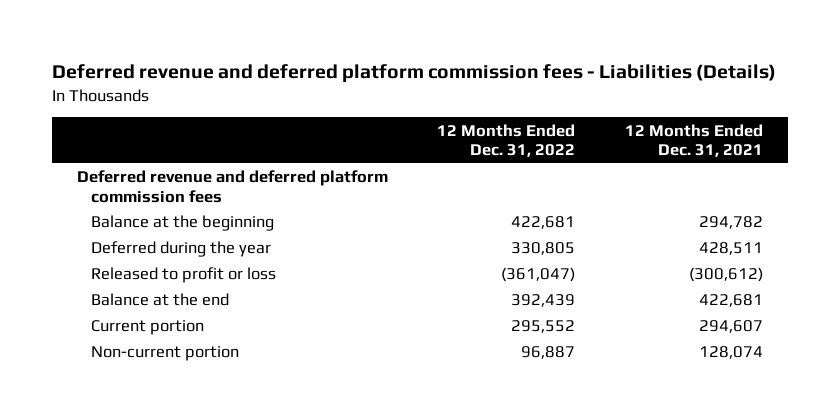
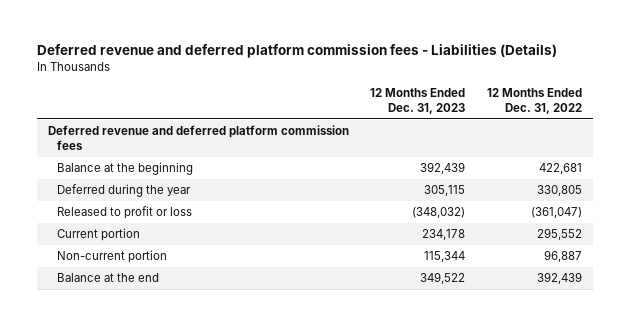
- | 12 Months Ended Dec. 31, 2022 | 12 Months Ended Dec. 31, 2021
+ | 12 Months Ended Dec. 31, 2023 | 12 Months Ended Dec. 31, 2022
moved down: Balance at the end | 349,522 | 392,439

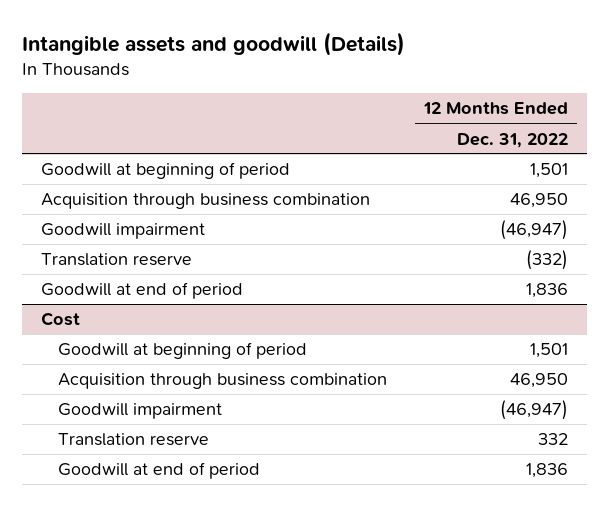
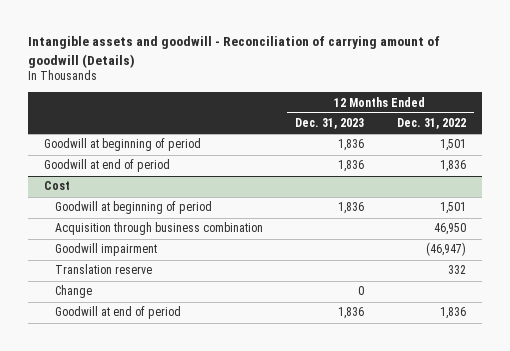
- Intangible assets and goodwill (Details)
+ Intangible assets and goodwill - Reconciliation of carrying amount of goodwill (Details)
- | 12 Months Ended Dec. 31, 2022
+ | 12 Months Ended Dec. 31, 2023 | 12 Months Ended Dec. 31, 2022
- Acquisition through business combination | 46,950
- Goodwill impairment | (46,947)
- Translation reserve | (332)
@ Cost
+ Change | 0 |

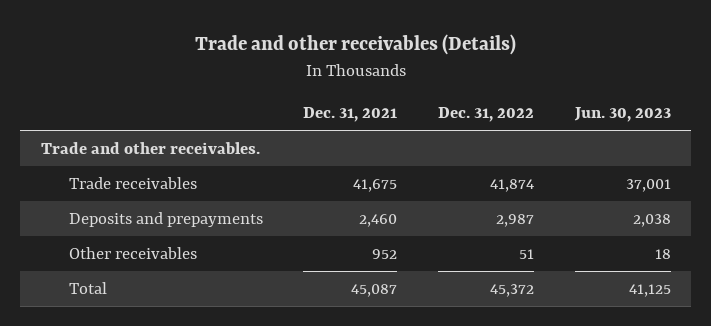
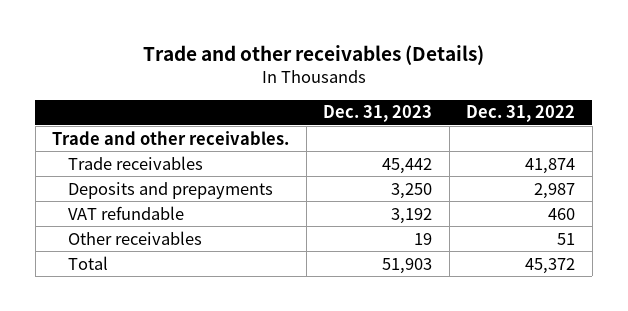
- | Dec. 31, 2021 | Dec. 31, 2022 | Jun. 30, 2023
+ | Dec. 31, 2023 | Dec. 31, 2022
+ VAT refundable | 3,192 | 460

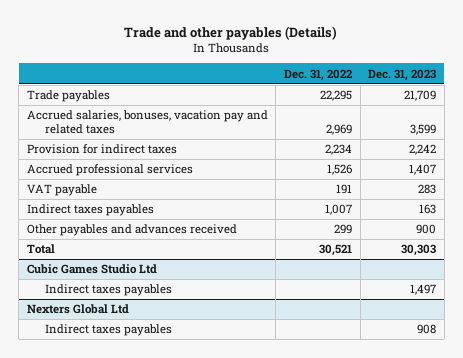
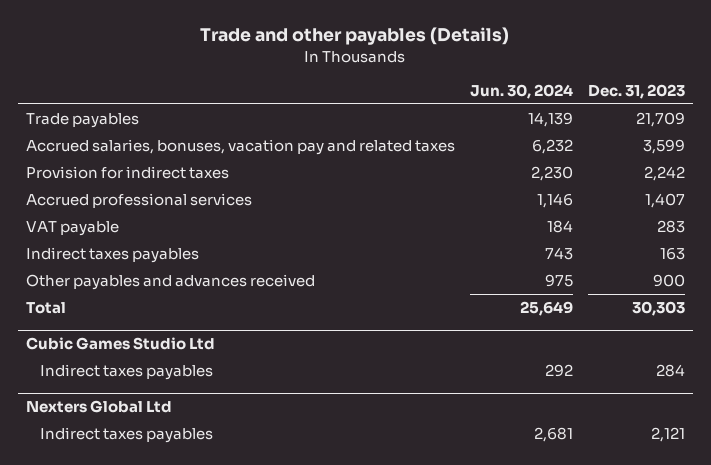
- | Dec. 31, 2022 | Dec. 31, 2023
+ | Jun. 30, 2024 | Dec. 31, 2023
@ Cubic Games Studio Ltd
- Indirect taxes payables | | 1,497
+ Indirect taxes payables | 292 | 284
@ Nexters Global Ltd
- Indirect taxes payables | | 908
+ Indirect taxes payables | 2,681 | 2,121

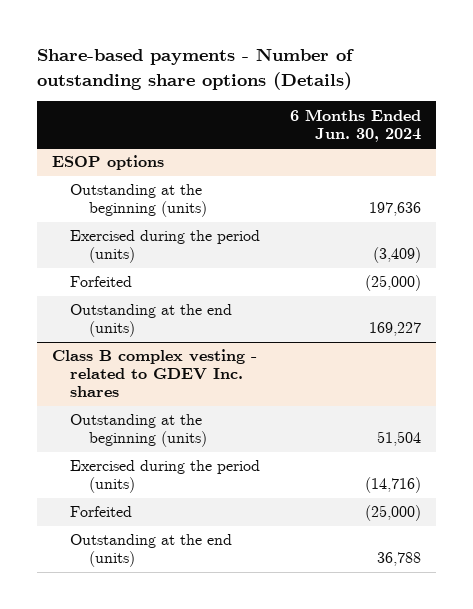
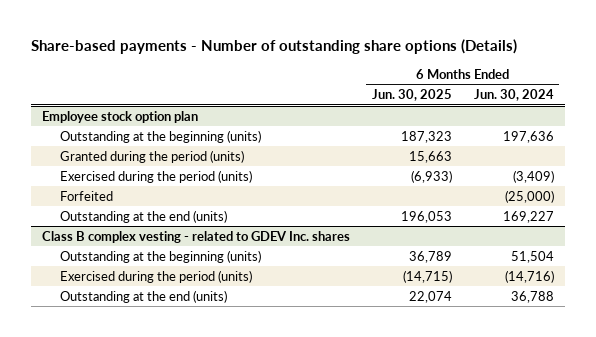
- | 6 Months Ended Jun. 30, 2024
+ | 6 Months Ended Jun. 30, 2025 | 6 Months Ended Jun. 30, 2024
- ESOP options
+ Employee stock option plan
+ Granted during the period (units) | 15,663 |
@ Class B complex vesting - related to GDEV Inc. shares
- Forfeited | (25,000)

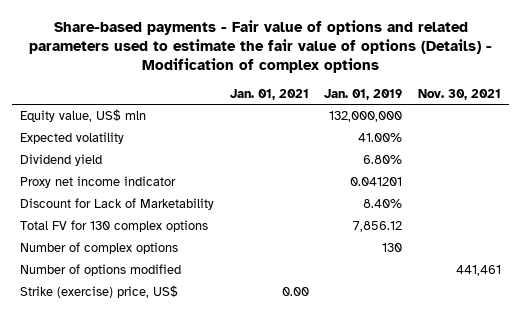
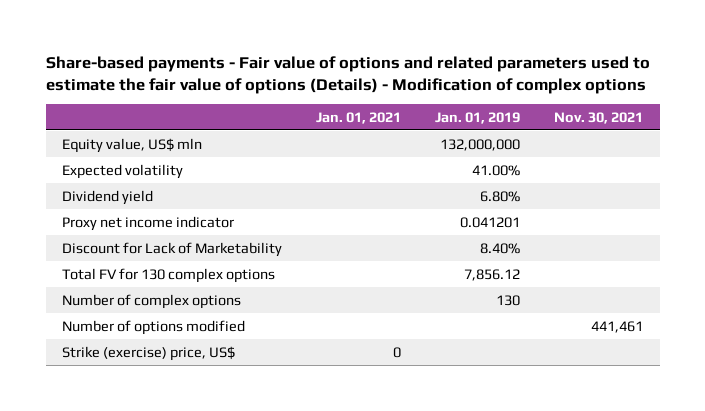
- Strike (exercise) price, US$ | 0.00 | |
+ Strike (exercise) price, US$ | 0 | |

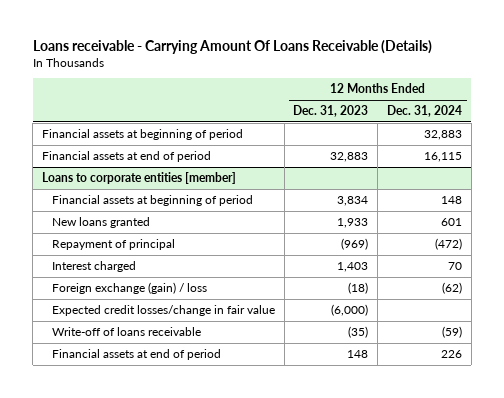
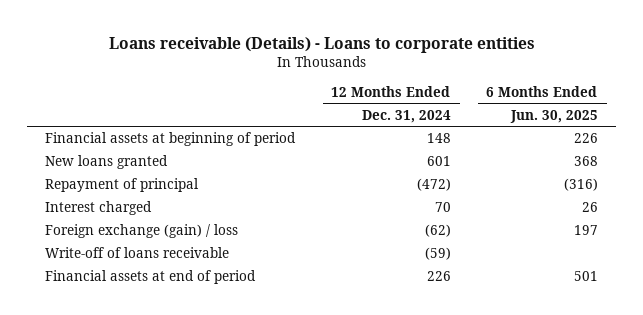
- Loans receivable - Carrying Amount Of Loans Receivable (Details)
+ Loans receivable (Details) - Loans to corporate entities
- | 12 Months Ended Dec. 31, 2023 | 12 Months Ended Dec. 31, 2024
+ | 12 Months Ended Dec. 31, 2024 | 6 Months Ended Jun. 30, 2025
- Financial assets at beginning of period | | 32,883
- Financial assets at end of period | 32,883 | 16,115
- Loans to corporate entities [member]
- Expected credit losses/change in fair value | (6,000) |

